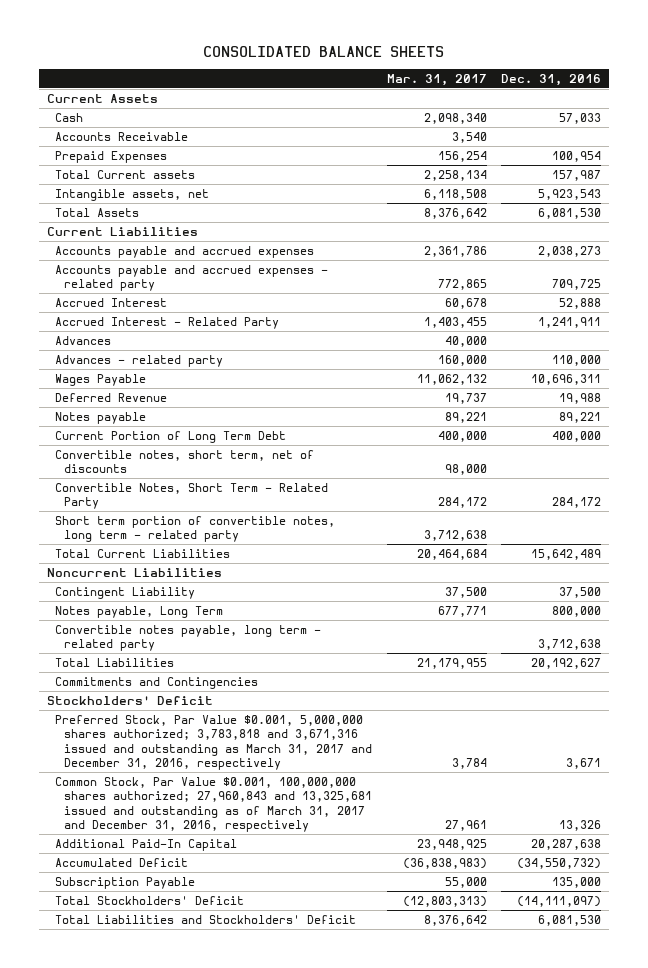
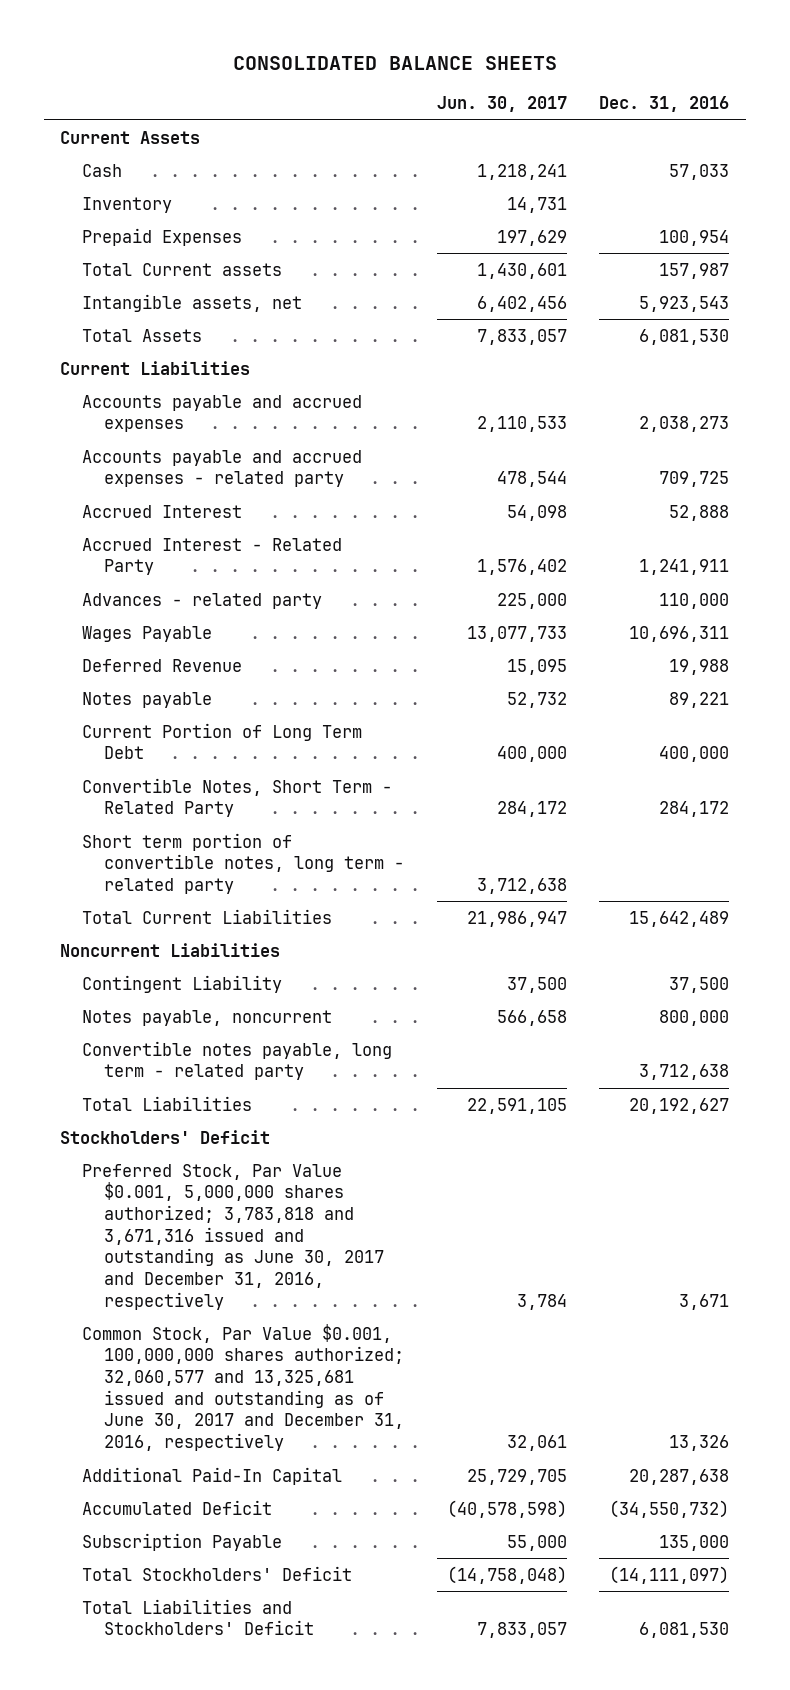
- | Mar. 31, 2017 | Dec. 31, 2016
+ | Jun. 30, 2017 | Dec. 31, 2016
- Accounts Receivable | 3,540 |
+ Inventory | 14,731 |
- Advances | 40,000 |
- Convertible notes, short term, net of discounts | 98,000 |
- Notes payable, Long Term | 677,771 | 800,000
+ Notes payable, noncurrent | 566,658 | 800,000
- Commitments and Contingencies
- Preferred Stock, Par Value $0.001, 5,000,000 shares authorized; 3,783,818 and 3,671,316 issued and outstanding as March 31, 2017 and December 31, 2016, respectively | 3,784 | 3,671
- Common Stock, Par Value $0.001, 100,000,000 shares authorized; 27,960,843 and 13,325,681 issued and outstanding as of March 31, 2017 and December 31, 2016, respectively | 27,961 | 13,326
+ Preferred Stock, Par Value $0.001, 5,000,000 shares authorized; 3,783,818 and 3,671,316 issued and outstanding as June 30, 2017 and December 31, 2016, respectively | 3,784 | 3,671
+ Common Stock, Par Value $0.001, 100,000,000 shares authorized; 32,060,577 and 13,325,681 issued and outstanding as of June 30, 2017 and December 31, 2016, respectively | 32,061 | 13,326

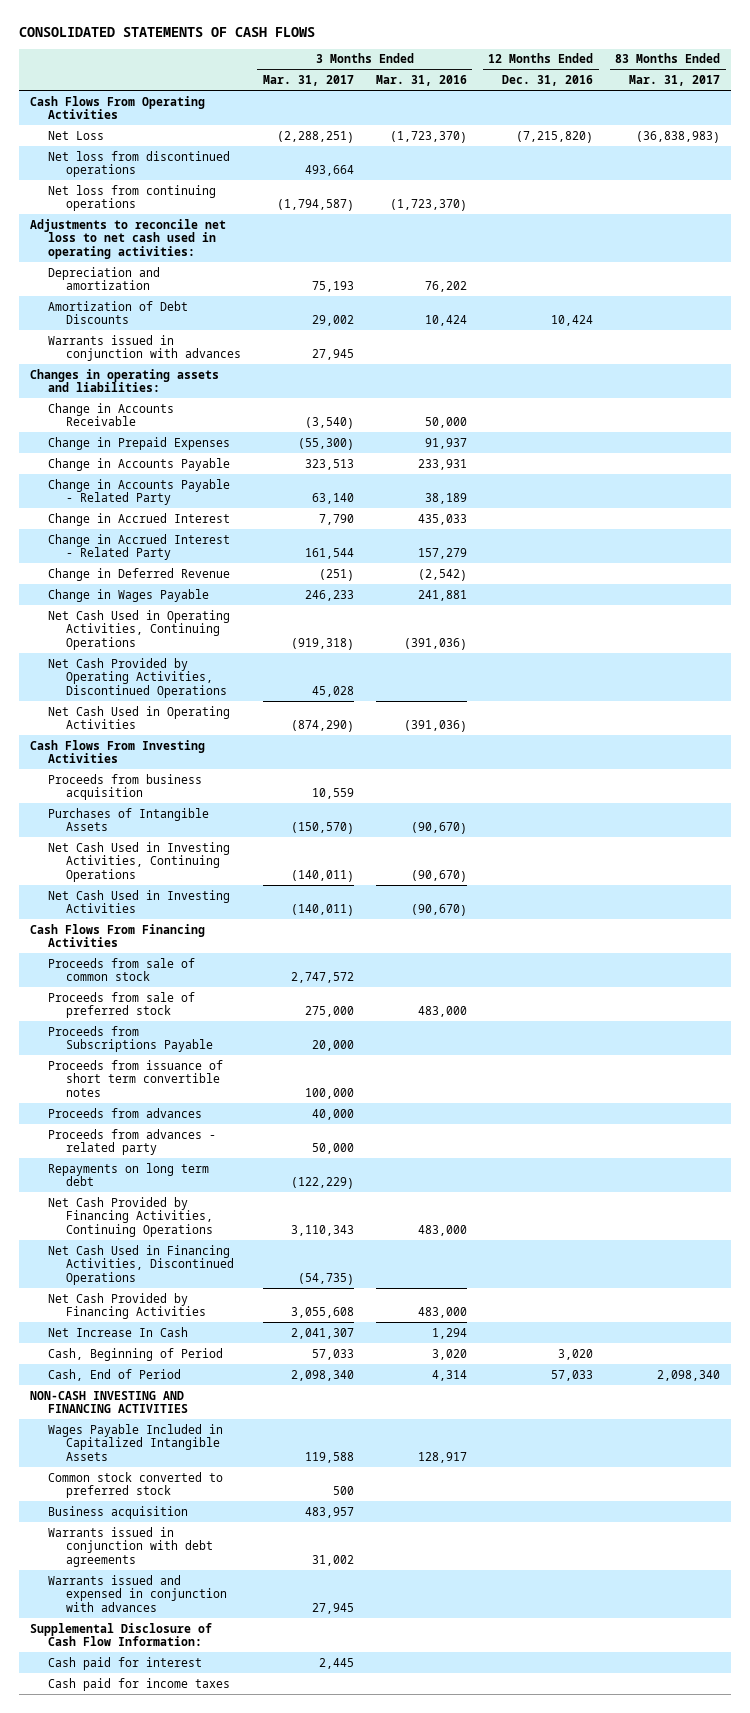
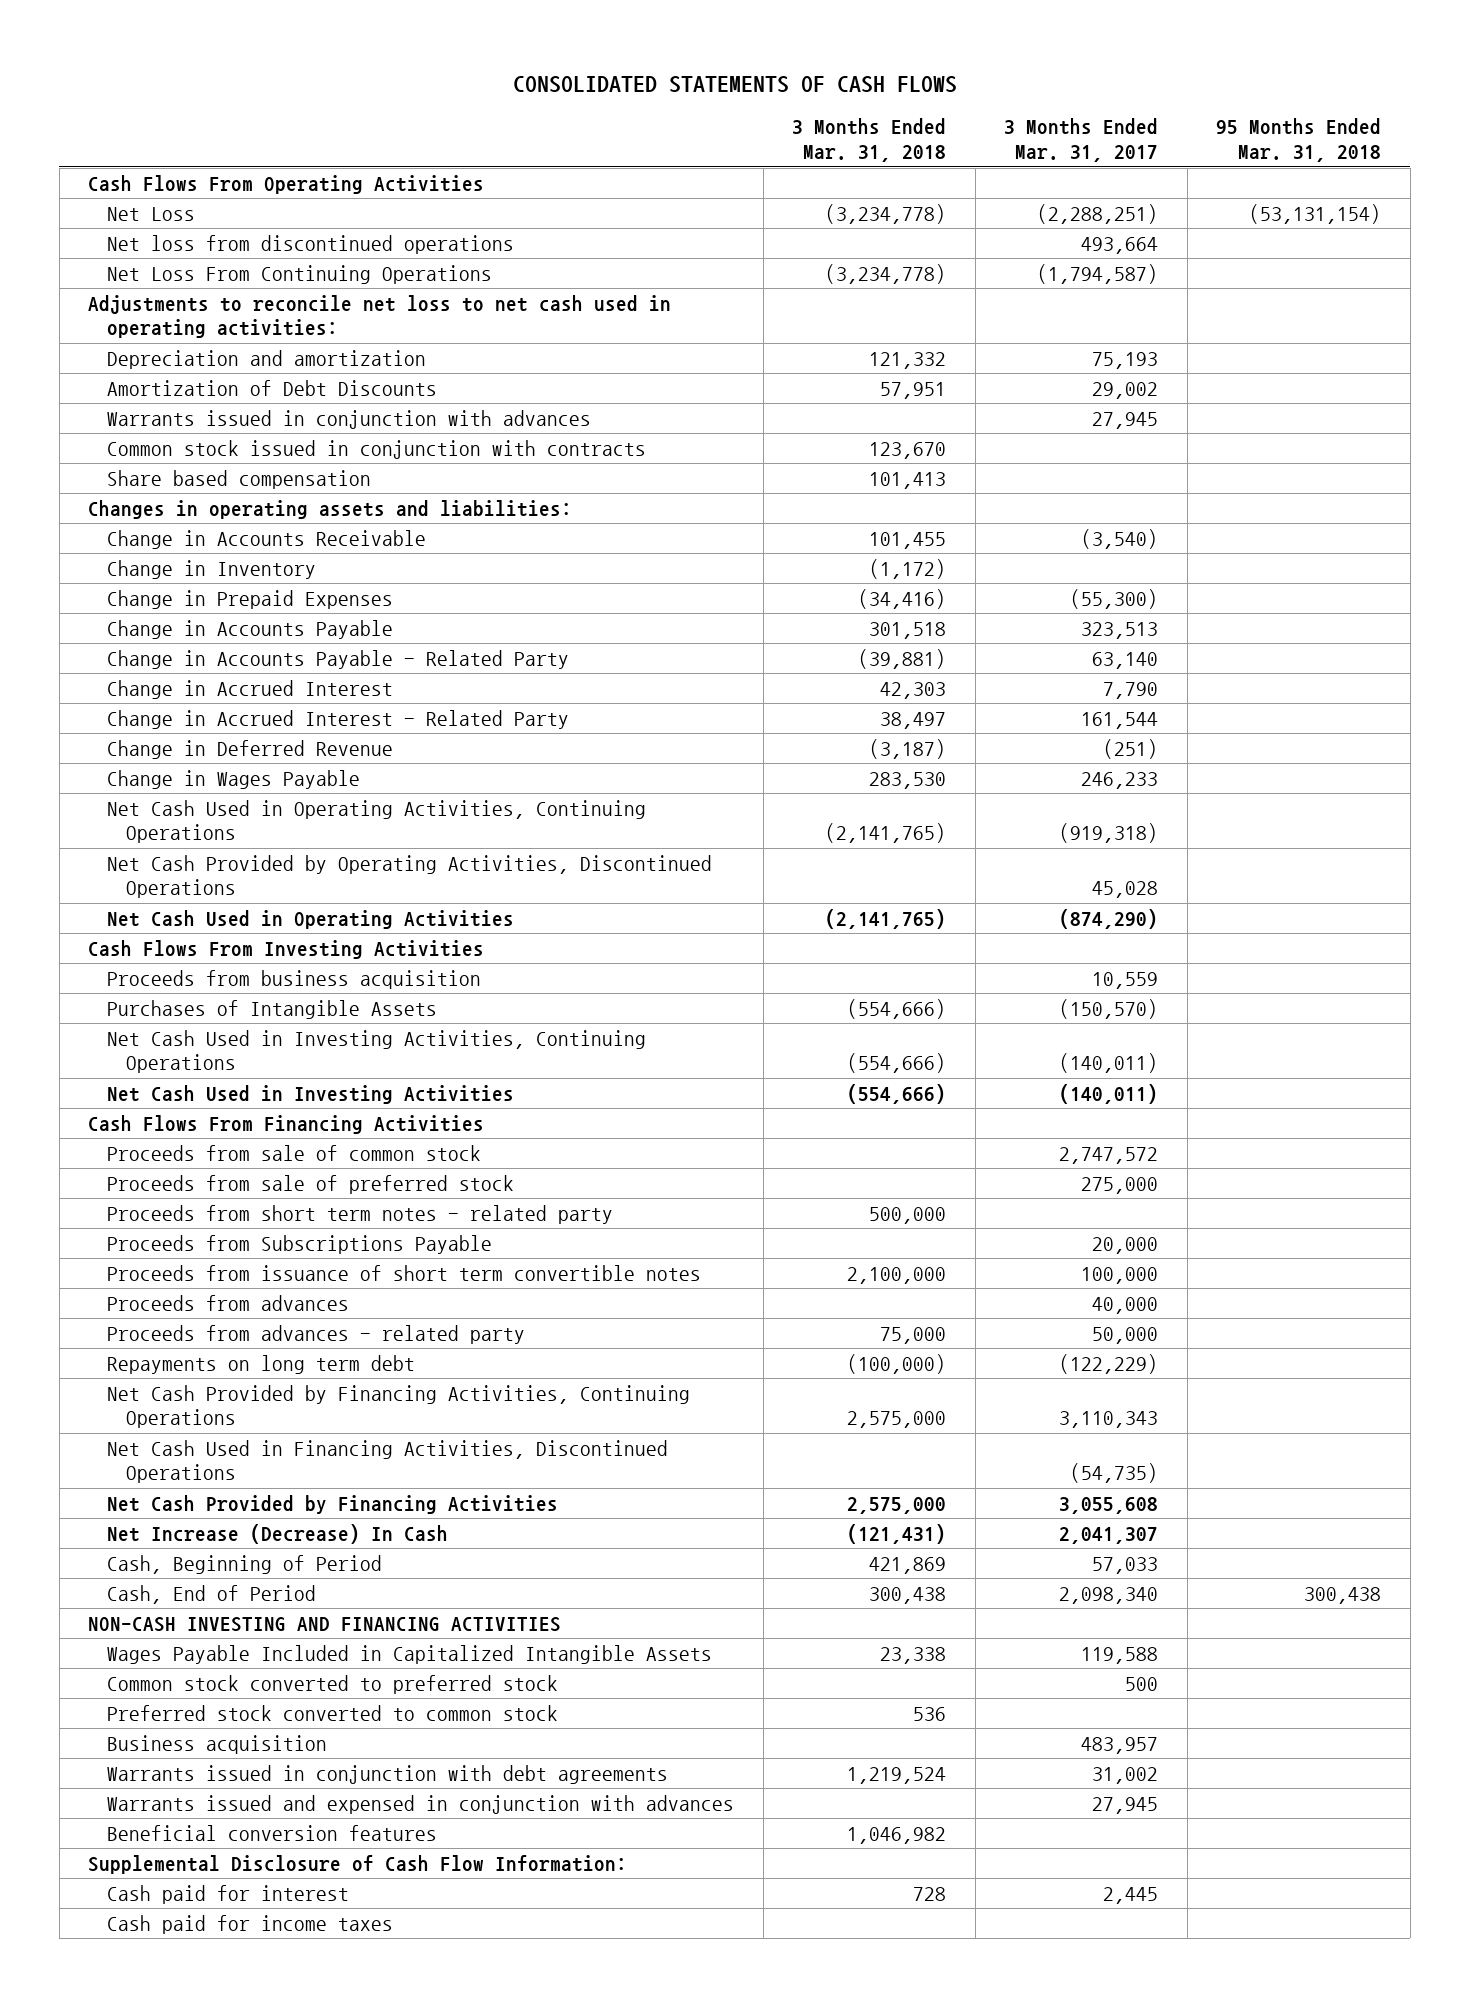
- | 3 Months Ended Mar. 31, 2017 | 3 Months Ended Mar. 31, 2016 | 12 Months Ended Dec. 31, 2016 | 83 Months Ended Mar. 31, 2017
+ | 3 Months Ended Mar. 31, 2018 | 3 Months Ended Mar. 31, 2017 | 95 Months Ended Mar. 31, 2018
- Net loss from continuing operations | (1,794,587) | (1,723,370) | |
+ Net Loss From Continuing Operations | (3,234,778) | (1,794,587) |
+ Common stock issued in conjunction with contracts | 123,670 | |
+ Share based compensation | 101,413 | |
+ Change in Inventory | (1,172) | |
+ Proceeds from short term notes - related party | 500,000 | |
- Net Increase In Cash | 2,041,307 | 1,294 | |
+ Net Increase (Decrease) In Cash | (121,431) | 2,041,307 |
+ Preferred stock converted to common stock | 536 | |
+ Beneficial conversion features | 1,046,982 | |

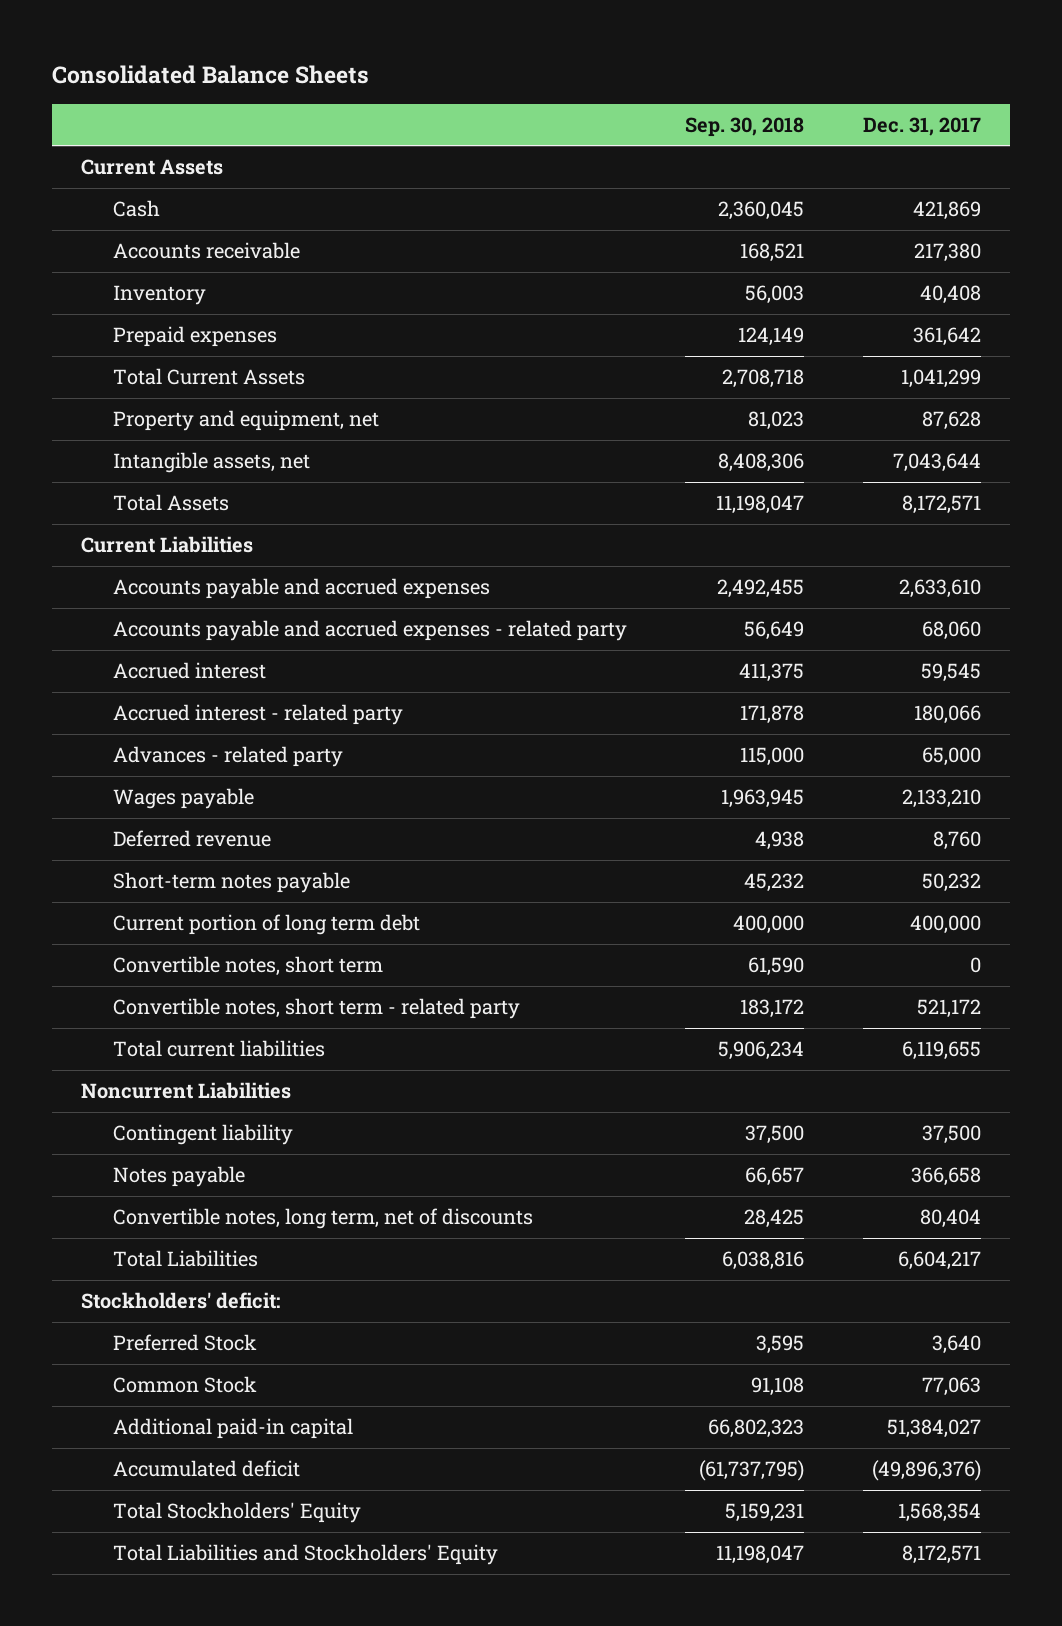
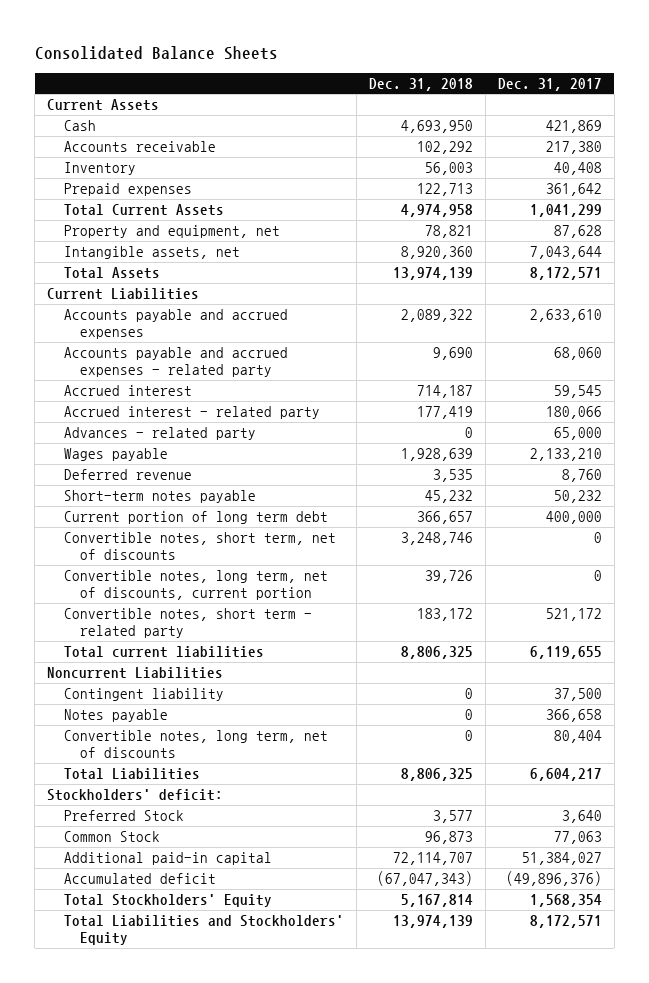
- | Sep. 30, 2018 | Dec. 31, 2017
+ | Dec. 31, 2018 | Dec. 31, 2017
- Convertible notes, short term | 61,590 | 0
+ Convertible notes, short term, net of discounts | 3,248,746 | 0
+ Convertible notes, long term, net of discounts, current portion | 39,726 | 0

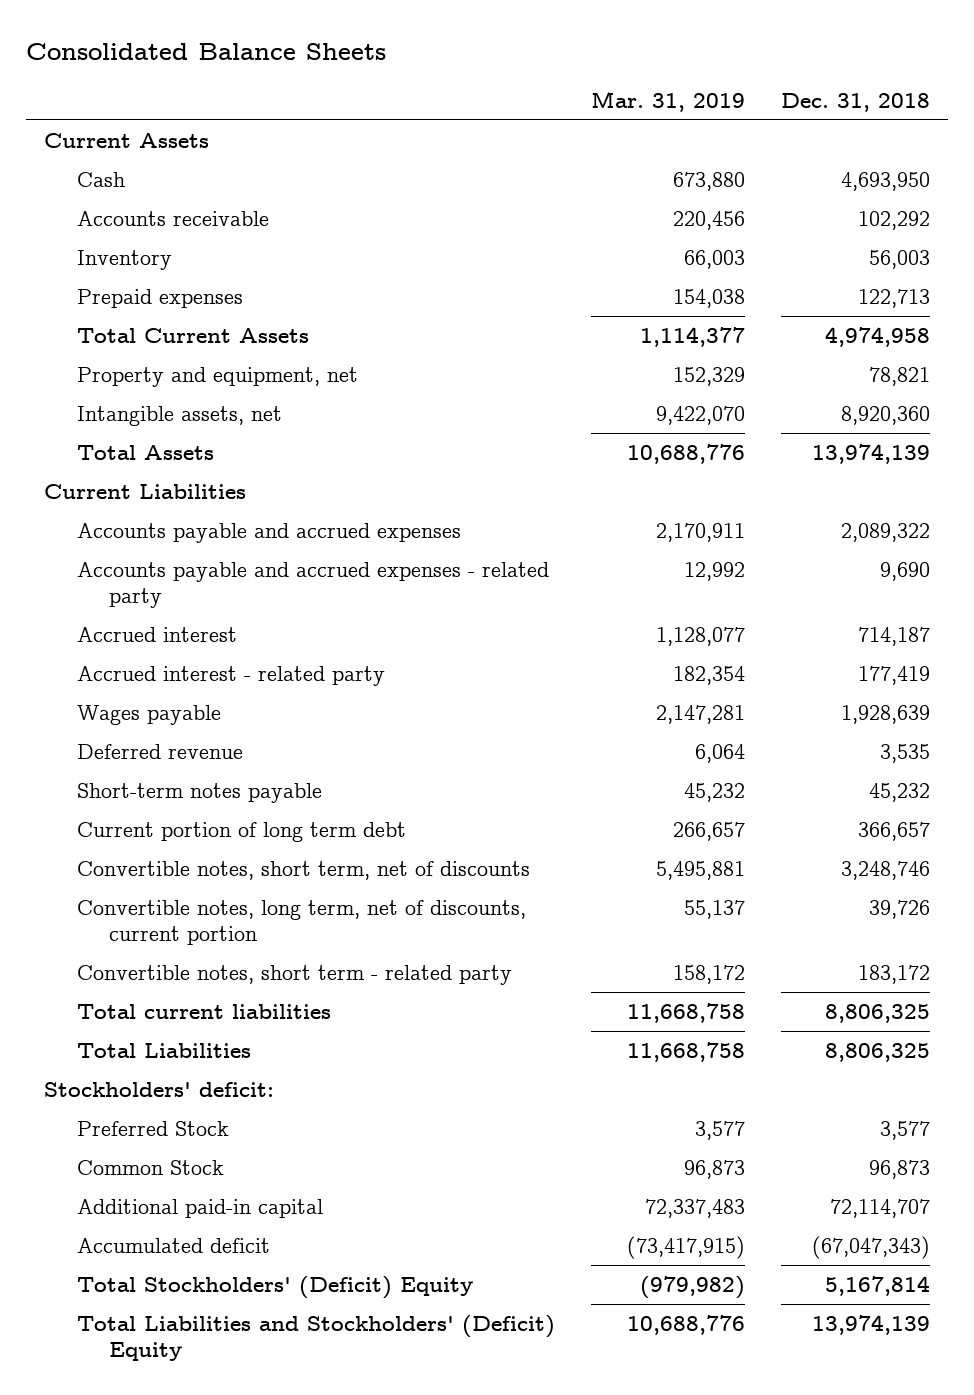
- | Dec. 31, 2018 | Dec. 31, 2017
+ | Mar. 31, 2019 | Dec. 31, 2018
- Advances - related party | 0 | 65,000
- Noncurrent Liabilities
- Contingent liability | 0 | 37,500
- Notes payable | 0 | 366,658
- Convertible notes, long term, net of discounts | 0 | 80,404
- Total Stockholders' Equity | 5,167,814 | 1,568,354
- Total Liabilities and Stockholders' Equity | 13,974,139 | 8,172,571
+ Total Stockholders' (Deficit) Equity | (979,982) | 5,167,814
+ Total Liabilities and Stockholders' (Deficit) Equity | 10,688,776 | 13,974,139

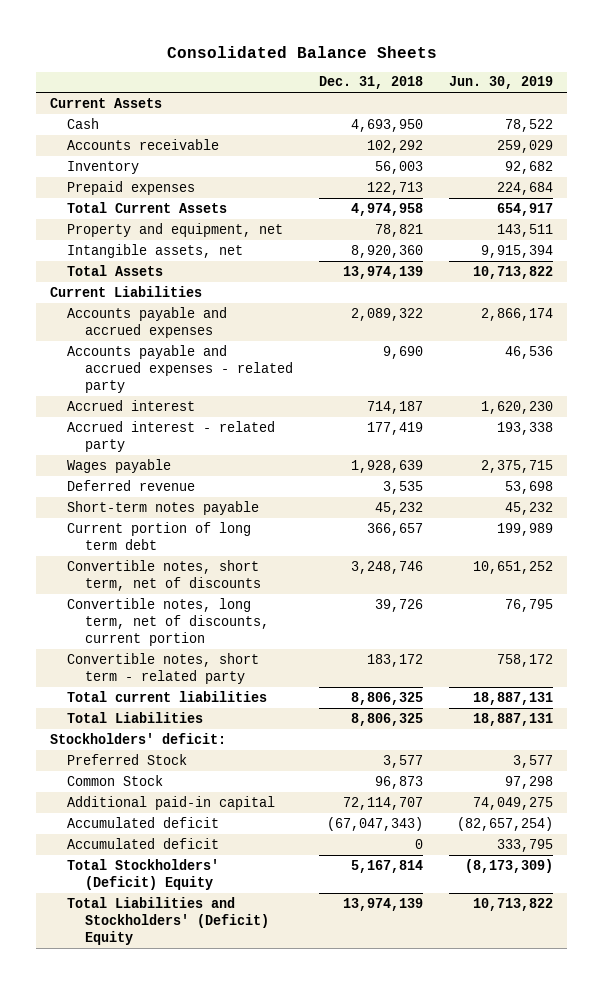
- | Mar. 31, 2019 | Dec. 31, 2018
+ | Dec. 31, 2018 | Jun. 30, 2019
+ Accumulated deficit | 0 | 333,795

